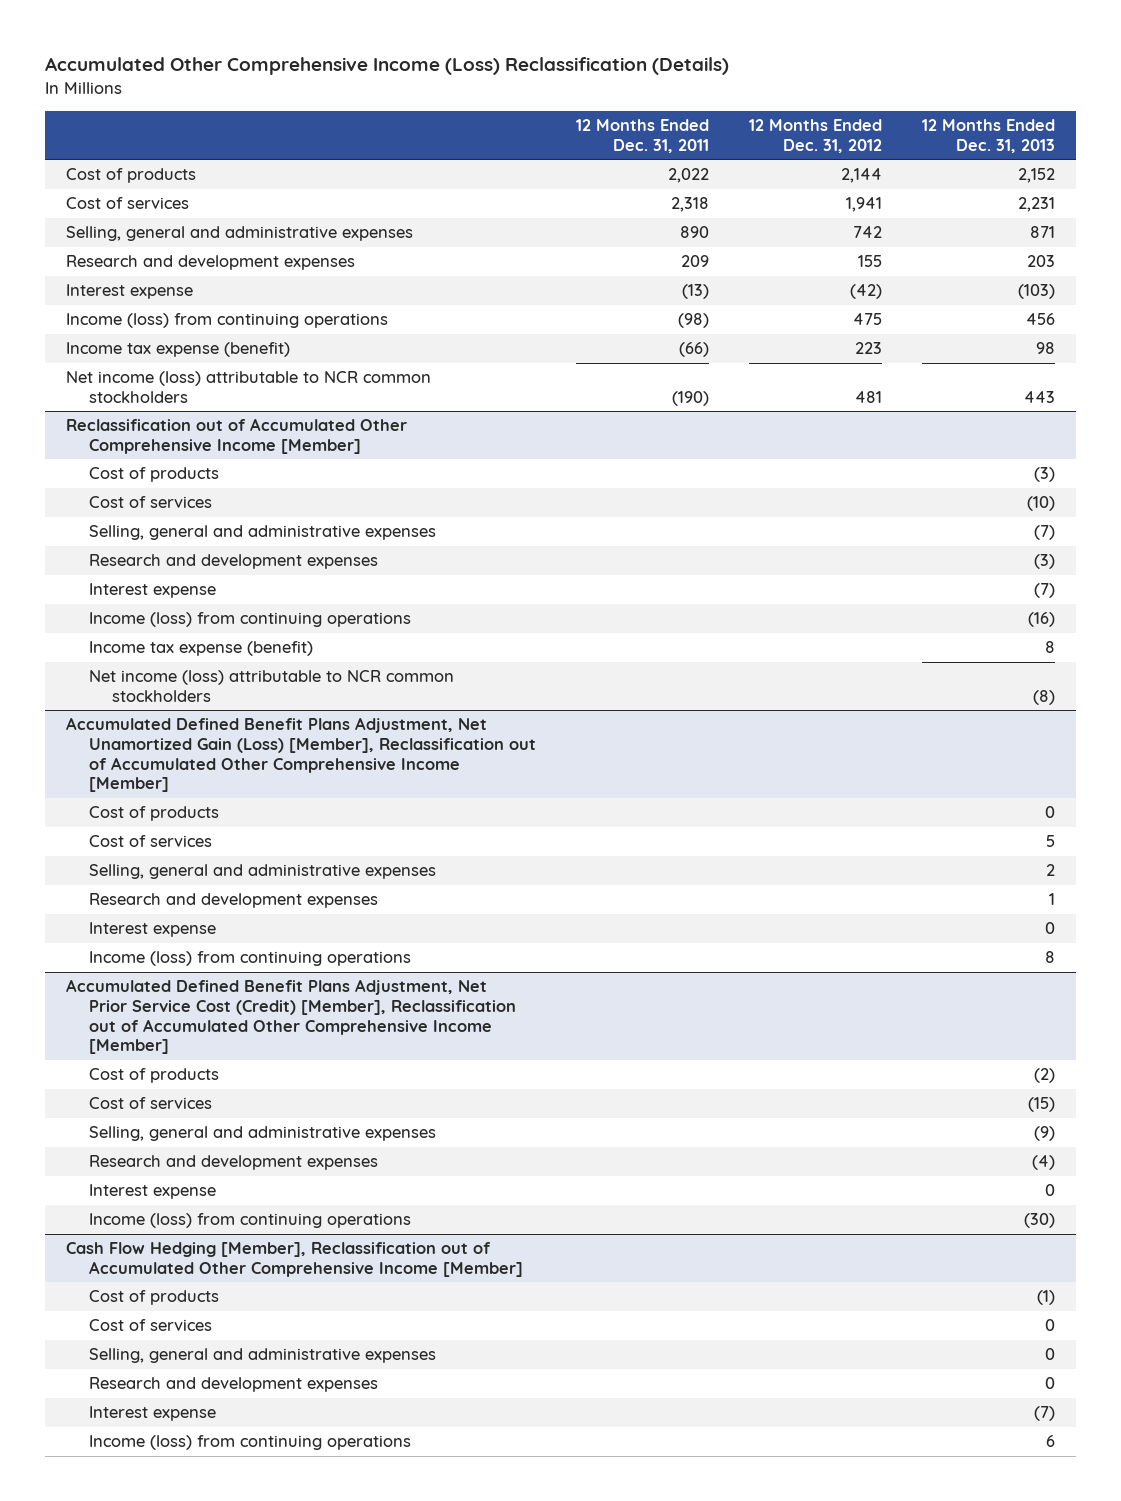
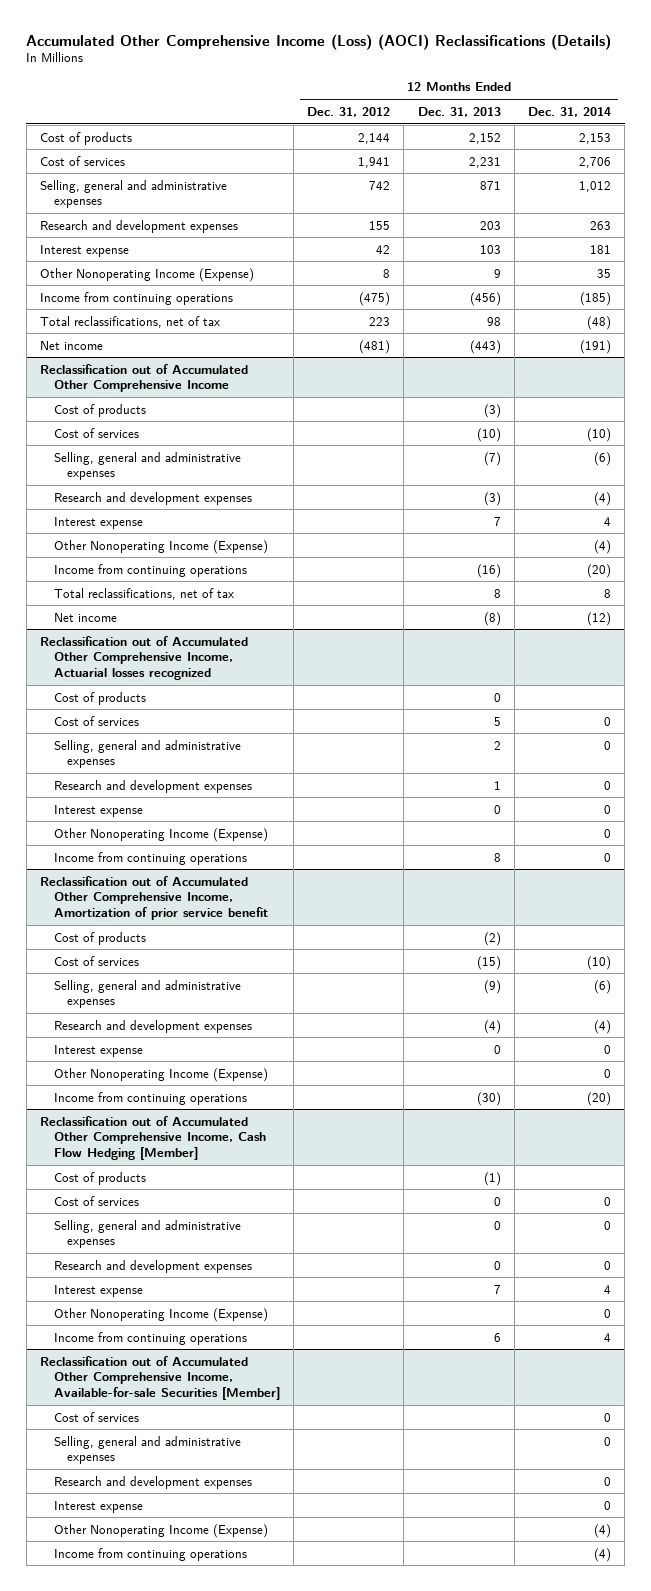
- Accumulated Other Comprehensive Income (Loss) Reclassification (Details)
+ Accumulated Other Comprehensive Income (Loss) (AOCI) Reclassifications (Details)
- | 12 Months Ended Dec. 31, 2011 | 12 Months Ended Dec. 31, 2012 | 12 Months Ended Dec. 31, 2013
+ | 12 Months Ended Dec. 31, 2012 | 12 Months Ended Dec. 31, 2013 | 12 Months Ended Dec. 31, 2014
- Interest expense | (13) | (42) | (103)
- Income (loss) from continuing operations | (98) | 475 | 456
- Income tax expense (benefit) | (66) | 223 | 98
- Net income (loss) attributable to NCR common stockholders | (190) | 481 | 443
- Reclassification out of Accumulated Other Comprehensive Income [Member]
+ Interest expense | 42 | 103 | 181
+ Other Nonoperating Income (Expense) | 8 | 9 | 35
+ Income from continuing operations | (475) | (456) | (185)
+ Total reclassifications, net of tax | 223 | 98 | (48)
+ Net income | (481) | (443) | (191)
+ Reclassification out of Accumulated Other Comprehensive Income
- Interest expense | | | (7)
- Income (loss) from continuing operations | | | (16)
- Income tax expense (benefit) | | | 8
- Net income (loss) attributable to NCR common stockholders | | | (8)
- Accumulated Defined Benefit Plans Adjustment, Net Unamortized Gain (Loss) [Member], Reclassification out of Accumulated Other Comprehensive Income [Member]
+ Interest expense | | 7 | 4
+ Other Nonoperating Income (Expense) | | | (4)
+ Income from continuing operations | | (16) | (20)
+ Total reclassifications, net of tax | | 8 | 8
+ Net income | | (8) | (12)
+ Reclassification out of Accumulated Other Comprehensive Income, Actuarial losses recognized
- Income (loss) from continuing operations | | | 8
- Accumulated Defined Benefit Plans Adjustment, Net Prior Service Cost (Credit) [Member], Reclassification out of Accumulated Other Comprehensive Income [Member]
+ Other Nonoperating Income (Expense) | | | 0
+ Income from continuing operations | | 8 | 0
+ Reclassification out of Accumulated Other Comprehensive Income, Amortization of prior service benefit
- Income (loss) from continuing operations | | | (30)
- Cash Flow Hedging [Member], Reclassification out of Accumulated Other Comprehensive Income [Member]
+ Other Nonoperating Income (Expense) | | | 0
+ Income from continuing operations | | (30) | (20)
+ Reclassification out of Accumulated Other Comprehensive Income, Cash Flow Hedging [Member]
- Interest expense | | | (7)
- Income (loss) from continuing operations | | | 6
+ Interest expense | | 7 | 4
+ Other Nonoperating Income (Expense) | | | 0
+ Income from continuing operations | | 6 | 4
+ Reclassification out of Accumulated Other Comprehensive Income, Available-for-sale Securities [Member]
+ Cost of services | | | 0
+ Selling, general and administrative expenses | | | 0
+ Research and development expenses | | | 0
+ Interest expense | | | 0
+ Other Nonoperating Income (Expense) | | | (4)
+ Income from continuing operations | | | (4)

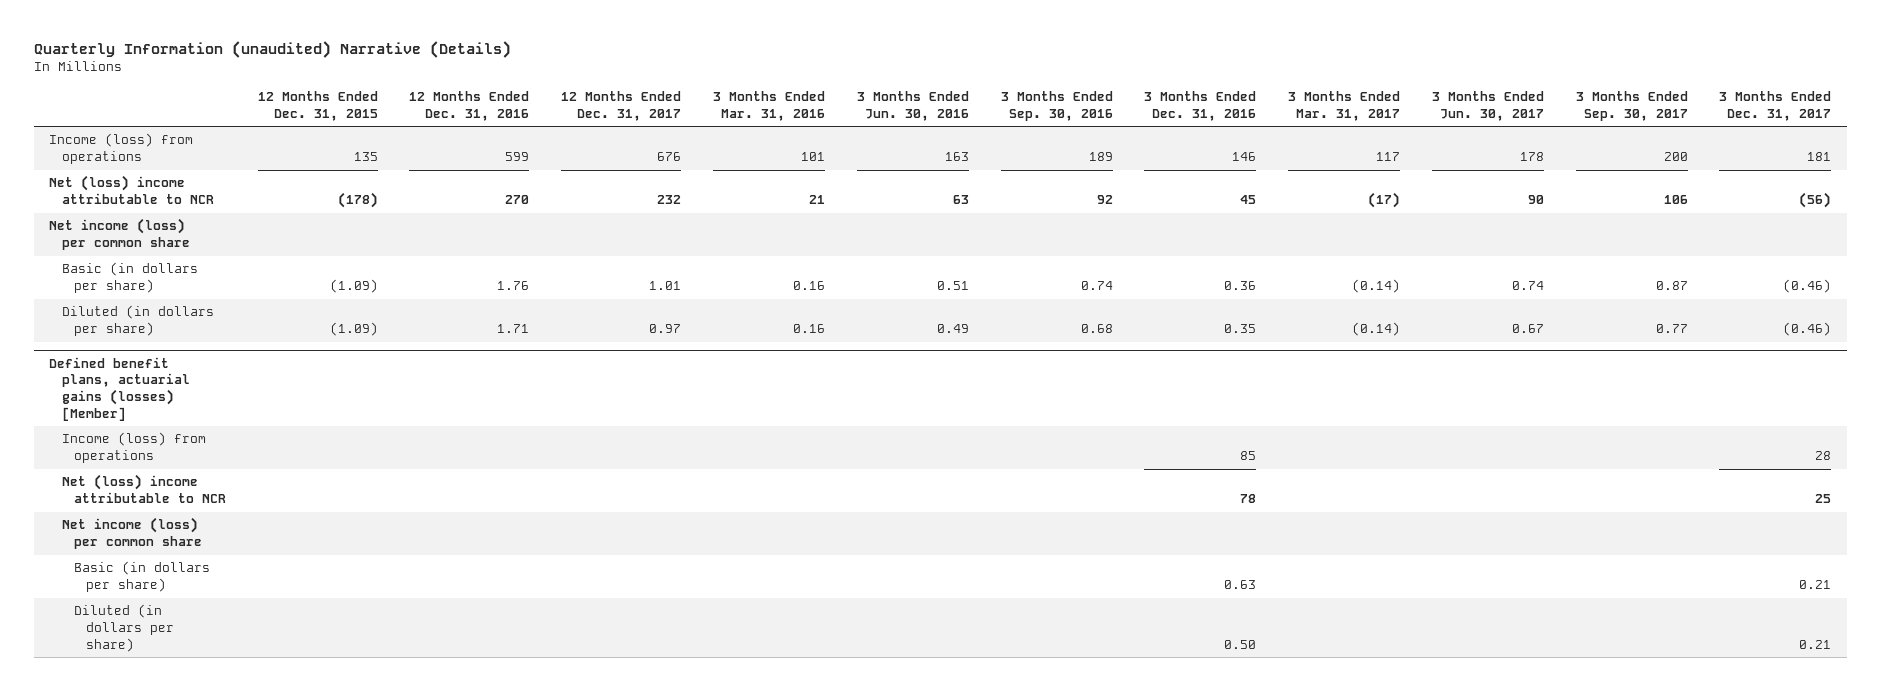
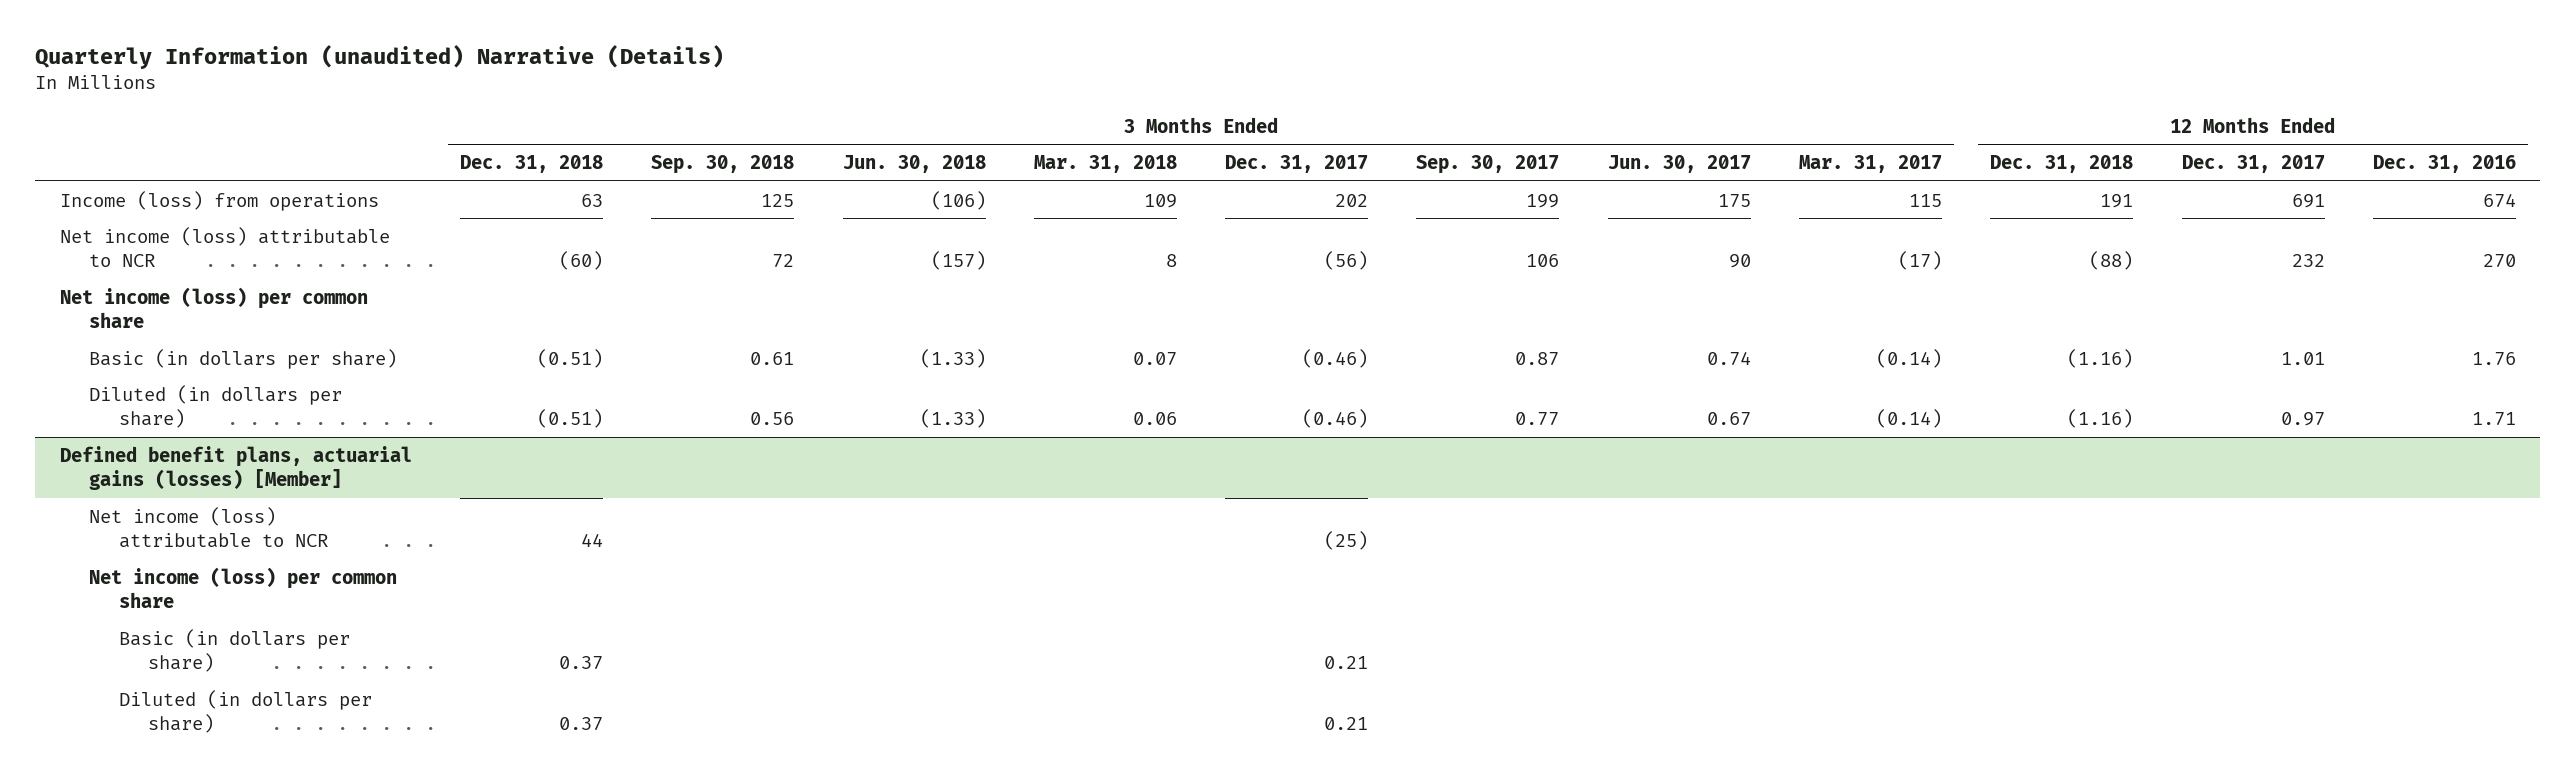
- | 12 Months Ended Dec. 31, 2015 | 12 Months Ended Dec. 31, 2016 | 12 Months Ended Dec. 31, 2017 | 3 Months Ended Mar. 31, 2016 | 3 Months Ended Jun. 30, 2016 | 3 Months Ended Sep. 30, 2016 | 3 Months Ended Dec. 31, 2016 | 3 Months Ended Mar. 31, 2017 | 3 Months Ended Jun. 30, 2017 | 3 Months Ended Sep. 30, 2017 | 3 Months Ended Dec. 31, 2017
+ | 3 Months Ended Dec. 31, 2018 | 3 Months Ended Sep. 30, 2018 | 3 Months Ended Jun. 30, 2018 | 3 Months Ended Mar. 31, 2018 | 3 Months Ended Dec. 31, 2017 | 3 Months Ended Sep. 30, 2017 | 3 Months Ended Jun. 30, 2017 | 3 Months Ended Mar. 31, 2017 | 12 Months Ended Dec. 31, 2018 | 12 Months Ended Dec. 31, 2017 | 12 Months Ended Dec. 31, 2016
- Income (loss) from operations | 135 | 599 | 676 | 101 | 163 | 189 | 146 | 117 | 178 | 200 | 181
- Net (loss) income attributable to NCR | (178) | 270 | 232 | 21 | 63 | 92 | 45 | (17) | 90 | 106 | (56)
+ Income (loss) from operations | 63 | 125 | (106) | 109 | 202 | 199 | 175 | 115 | 191 | 691 | 674
+ Net income (loss) attributable to NCR | (60) | 72 | (157) | 8 | (56) | 106 | 90 | (17) | (88) | 232 | 270
@ Defined benefit plans, actuarial gains (losses) [Member]
- Income (loss) from operations | | | | | | | 85 | | | | 28
- Net (loss) income attributable to NCR | | | | | | | 78 | | | | 25
+ Net income (loss) attributable to NCR | 44 | | | | (25) | | | | | |

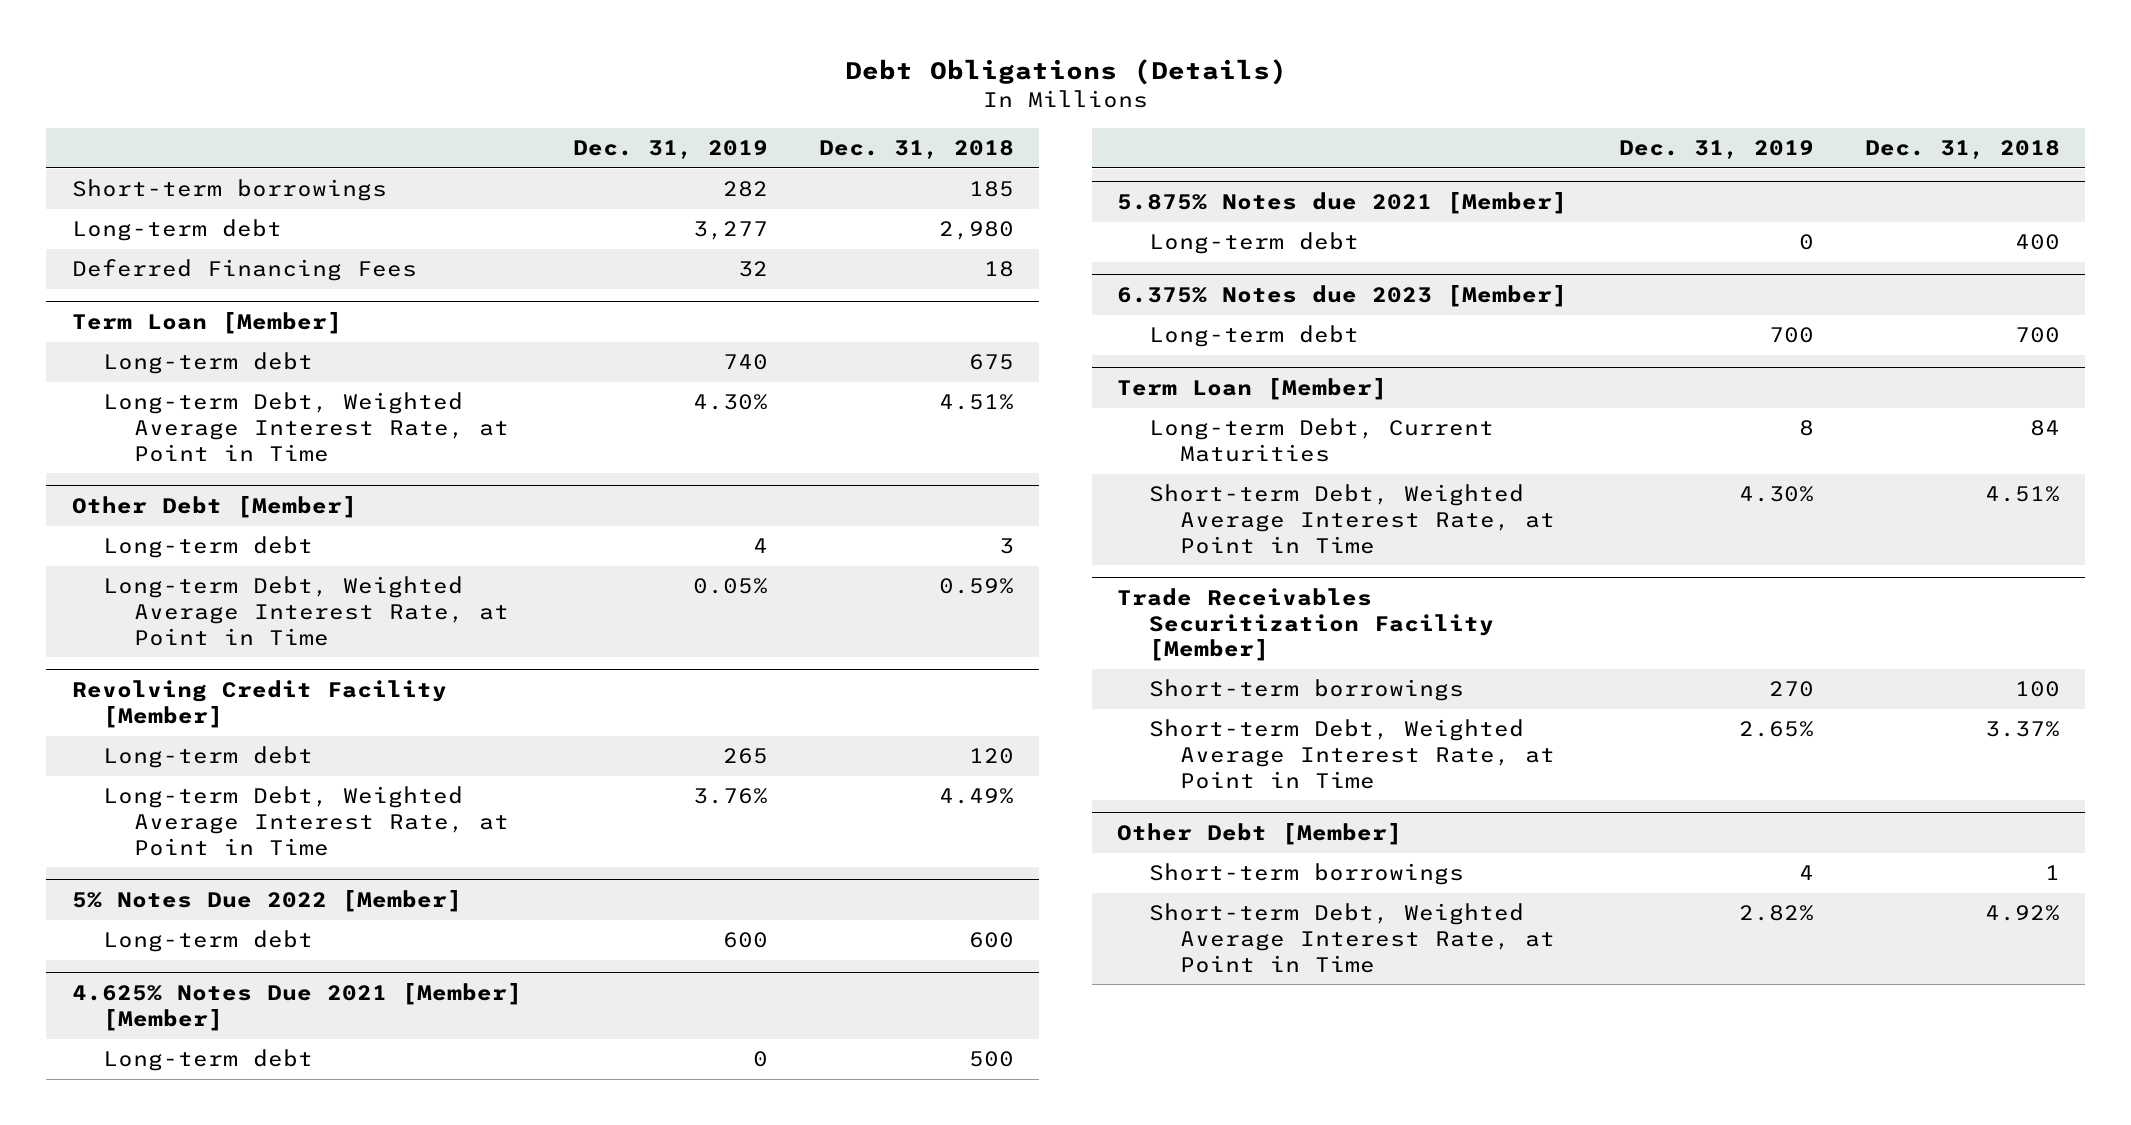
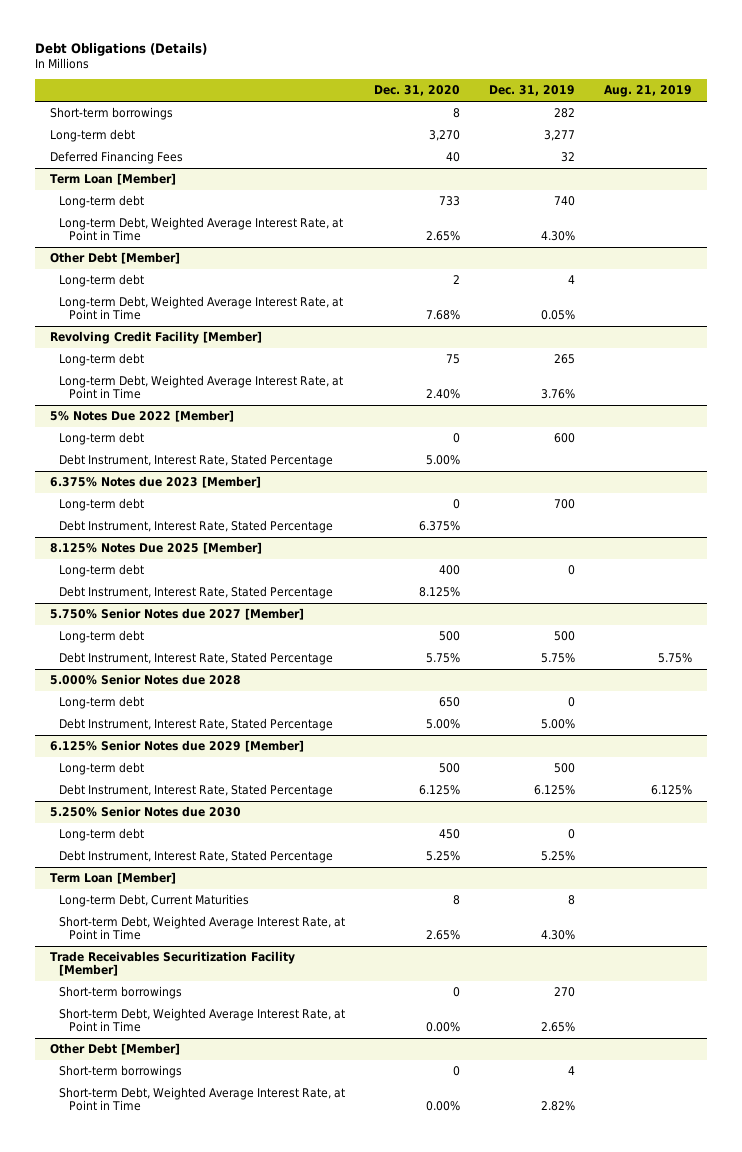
- | Dec. 31, 2019 | Dec. 31, 2018
+ | Dec. 31, 2020 | Dec. 31, 2019 | Aug. 21, 2019
- 4.625% Notes Due 2021 [Member] [Member]
- Long-term debt | 0 | 500
- 5.875% Notes due 2021 [Member]
- Long-term debt | 0 | 400
@ 5% Notes Due 2022 [Member]
+ Debt Instrument, Interest Rate, Stated Percentage | 5.00% | |
@ 6.375% Notes due 2023 [Member]
+ Debt Instrument, Interest Rate, Stated Percentage | 6.375% | |
+ 8.125% Notes Due 2025 [Member]
+ Long-term debt | 400 | 0 |
+ Debt Instrument, Interest Rate, Stated Percentage | 8.125% | |
+ 5.750% Senior Notes due 2027 [Member]
+ Long-term debt | 500 | 500 |
+ Debt Instrument, Interest Rate, Stated Percentage | 5.75% | 5.75% | 5.75%
+ 5.000% Senior Notes due 2028
+ Long-term debt | 650 | 0 |
+ Debt Instrument, Interest Rate, Stated Percentage | 5.00% | 5.00% |
+ 6.125% Senior Notes due 2029 [Member]
+ Long-term debt | 500 | 500 |
+ Debt Instrument, Interest Rate, Stated Percentage | 6.125% | 6.125% | 6.125%
+ 5.250% Senior Notes due 2030
+ Long-term debt | 450 | 0 |
+ Debt Instrument, Interest Rate, Stated Percentage | 5.25% | 5.25% |

